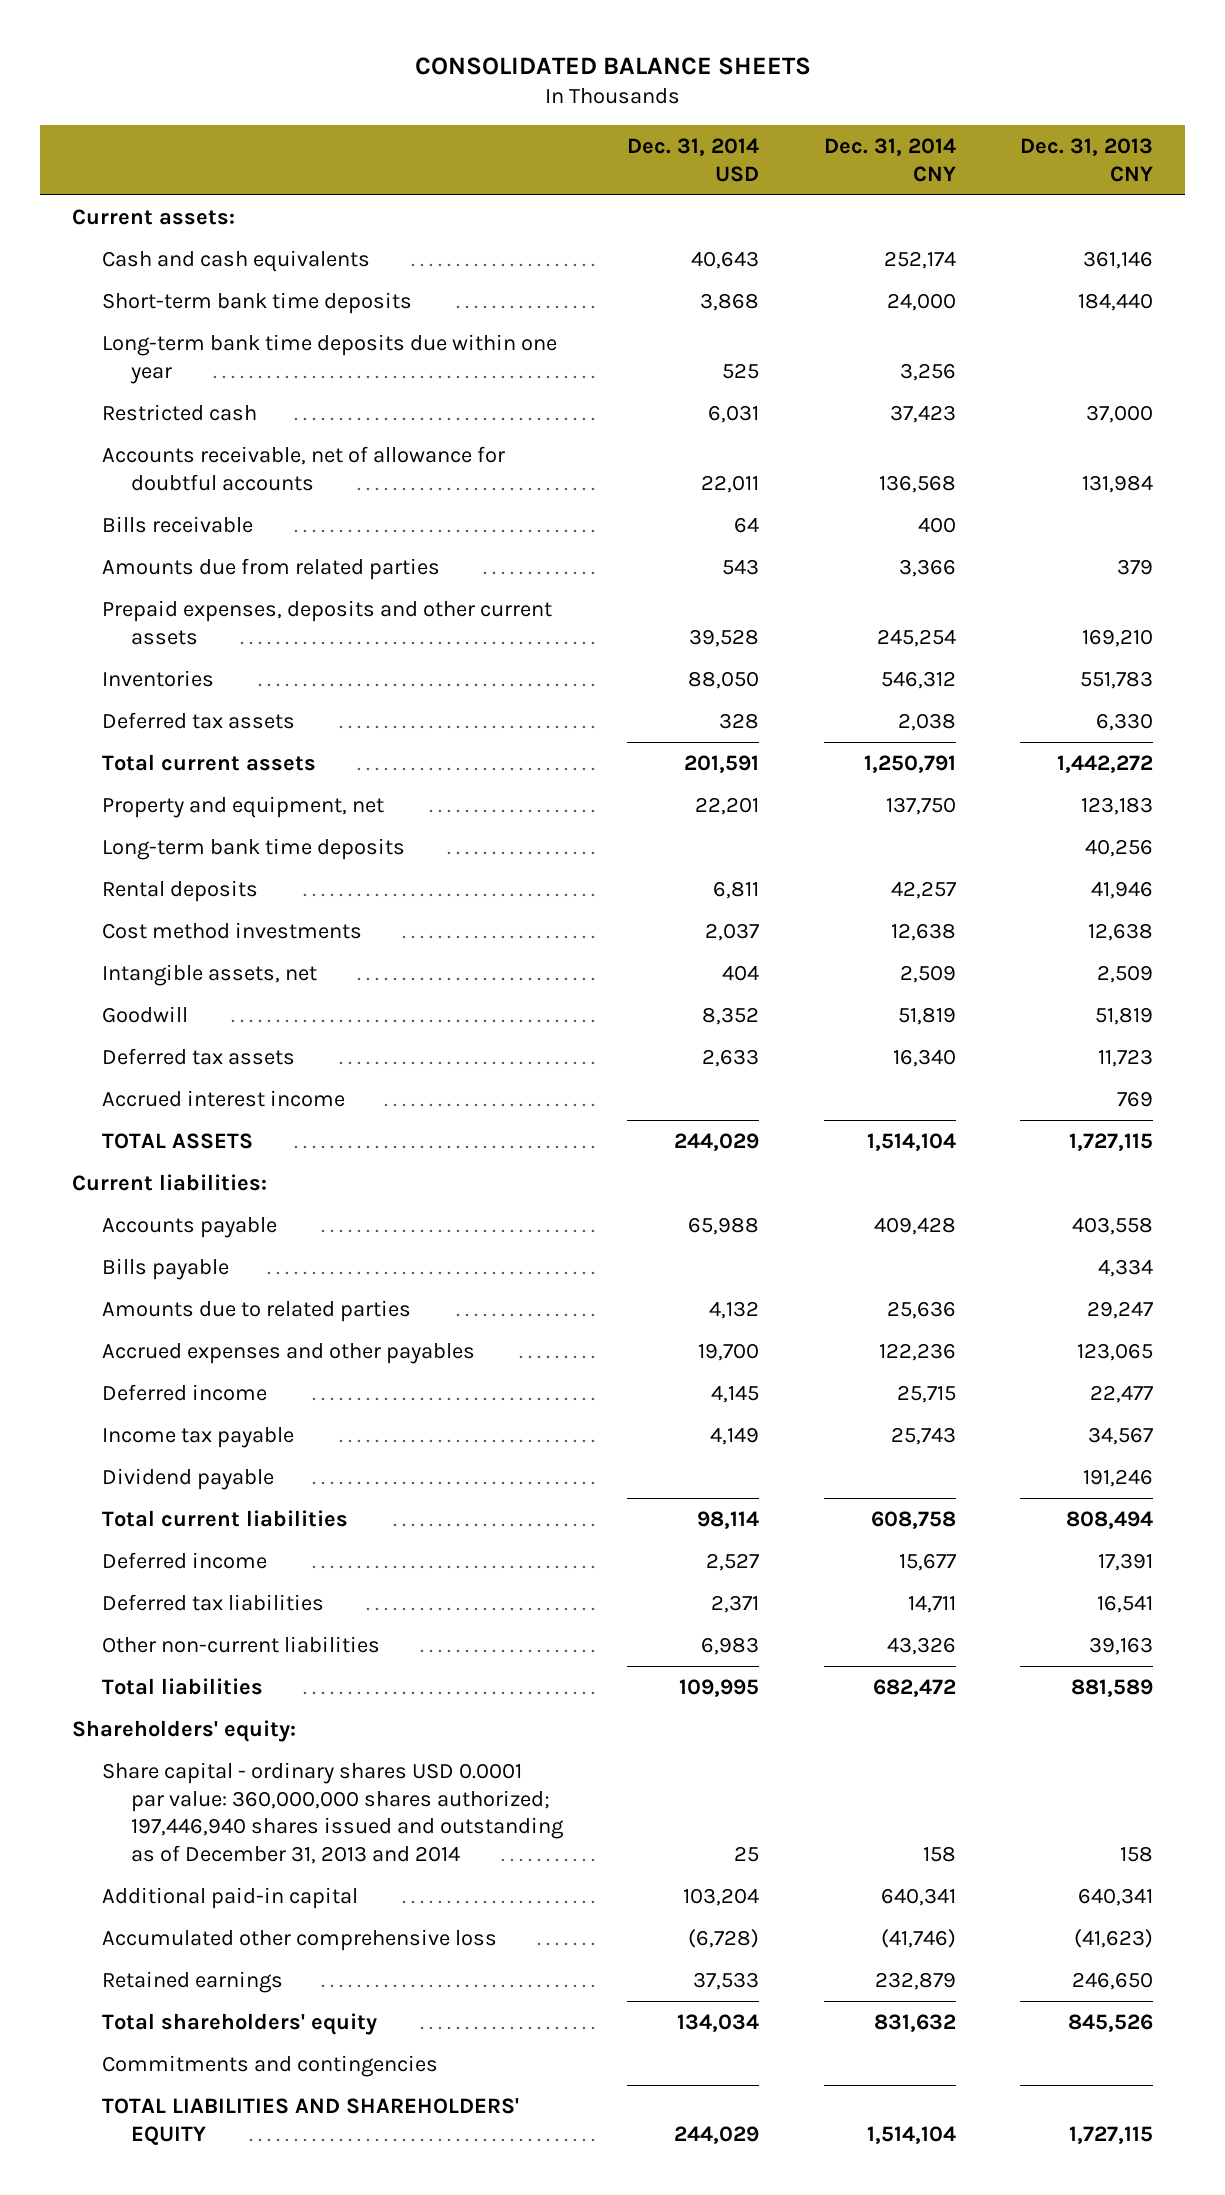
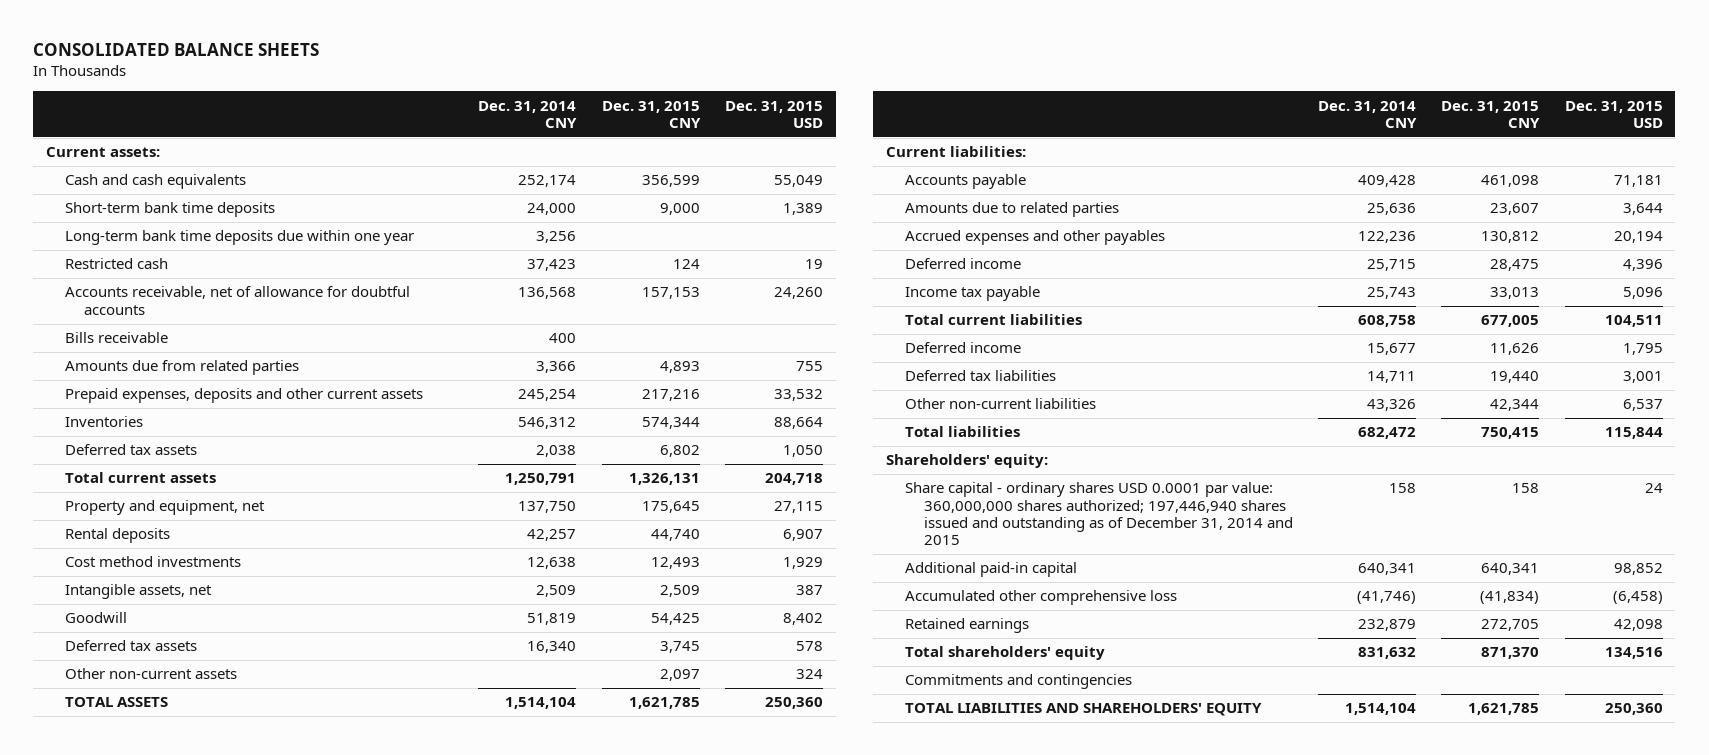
- | Dec. 31, 2014 USD | Dec. 31, 2014 CNY | Dec. 31, 2013 CNY
+ | Dec. 31, 2014 CNY | Dec. 31, 2015 CNY | Dec. 31, 2015 USD
- Long-term bank time deposits | | | 40,256
- Accrued interest income | | | 769
+ Other non-current assets | | 2,097 | 324
- Bills payable | | | 4,334
- Dividend payable | | | 191,246
- Share capital - ordinary shares USD 0.0001 par value: 360,000,000 shares authorized; 197,446,940 shares issued and outstanding as of December 31, 2013 and 2014 | 25 | 158 | 158
+ Share capital - ordinary shares USD 0.0001 par value: 360,000,000 shares authorized; 197,446,940 shares issued and outstanding as of December 31, 2014 and 2015 | 158 | 158 | 24

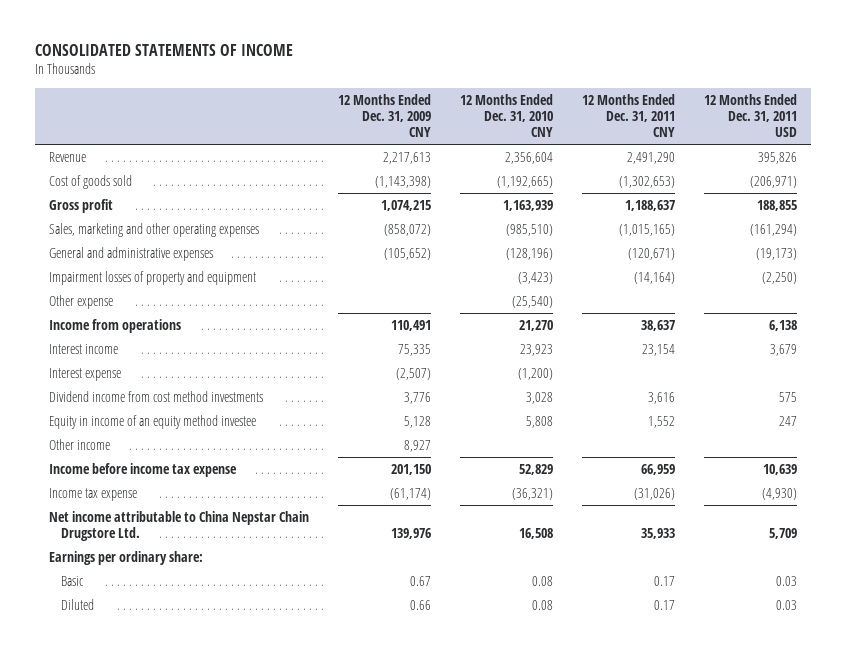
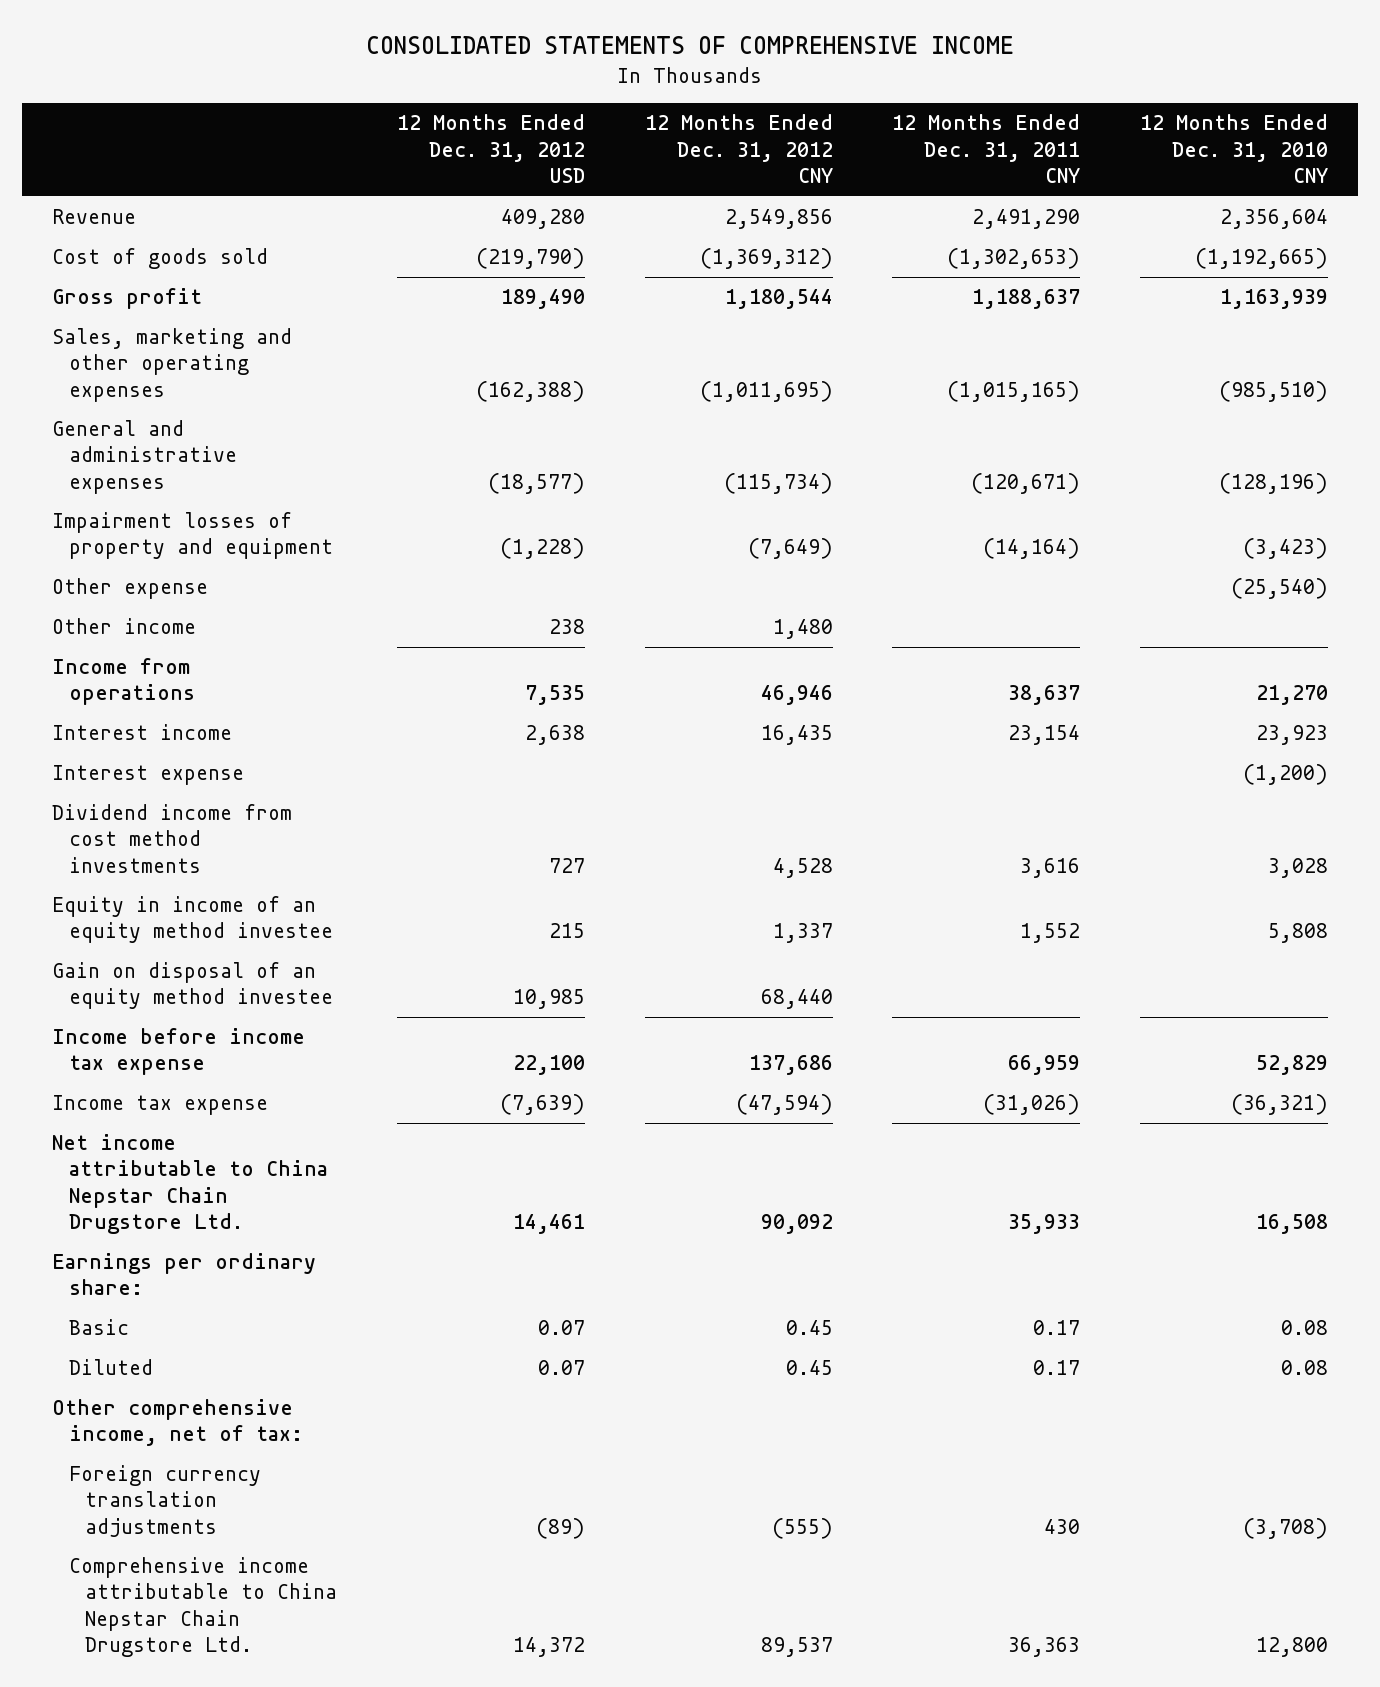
- CONSOLIDATED STATEMENTS OF INCOME
+ CONSOLIDATED STATEMENTS OF COMPREHENSIVE INCOME
- | 12 Months Ended Dec. 31, 2009 CNY | 12 Months Ended Dec. 31, 2010 CNY | 12 Months Ended Dec. 31, 2011 CNY | 12 Months Ended Dec. 31, 2011 USD
+ | 12 Months Ended Dec. 31, 2012 USD | 12 Months Ended Dec. 31, 2012 CNY | 12 Months Ended Dec. 31, 2011 CNY | 12 Months Ended Dec. 31, 2010 CNY
moved up: Other income | 238 | 1,480 | |
+ Gain on disposal of an equity method investee | 10,985 | 68,440 | |
+ Other comprehensive income, net of tax:
+ Foreign currency translation adjustments | (89) | (555) | 430 | (3,708)
+ Comprehensive income attributable to China Nepstar Chain Drugstore Ltd. | 14,372 | 89,537 | 36,363 | 12,800

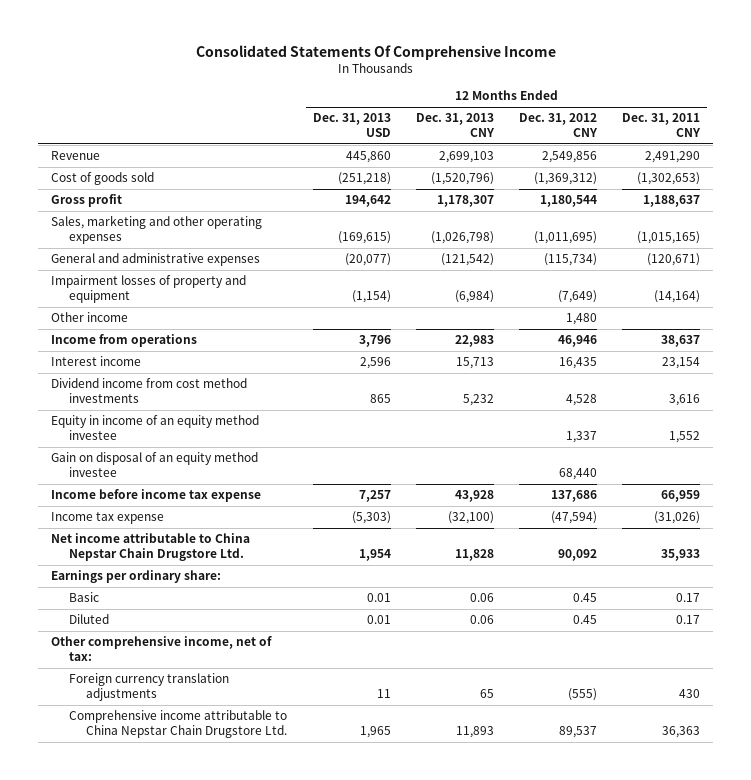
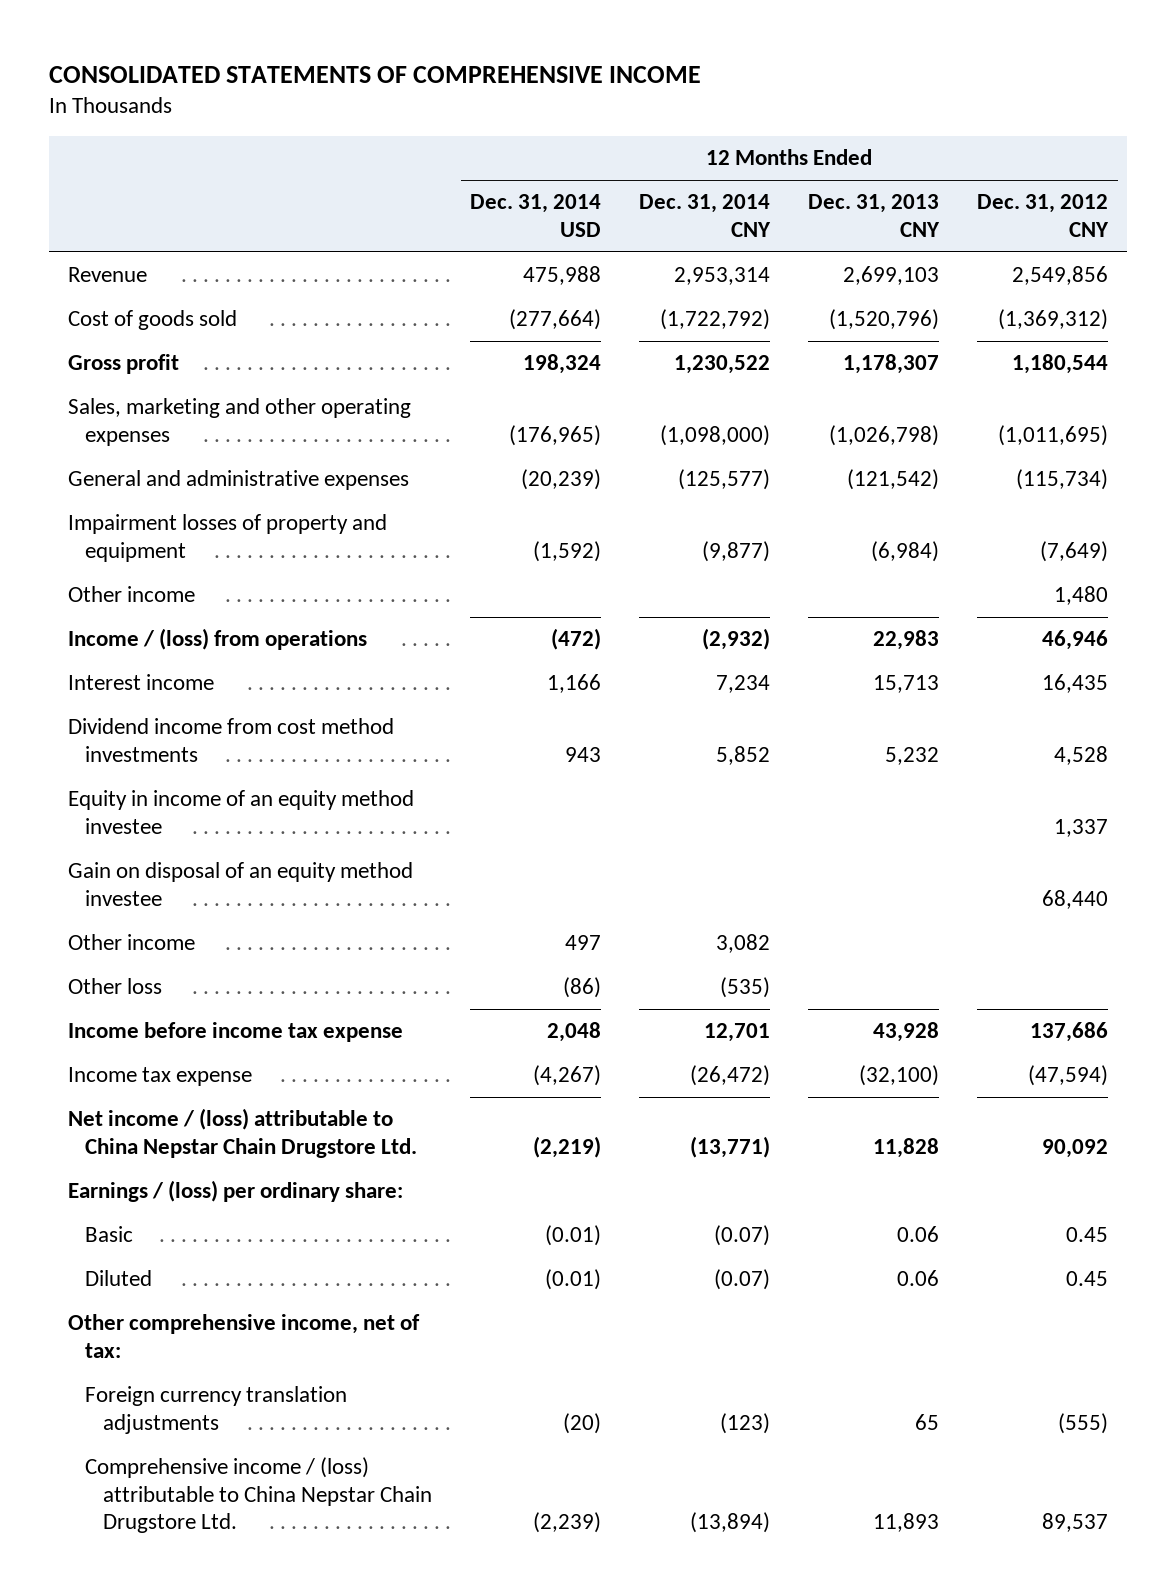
- Consolidated Statements Of Comprehensive Income
+ CONSOLIDATED STATEMENTS OF COMPREHENSIVE INCOME
- | 12 Months Ended Dec. 31, 2013 USD | 12 Months Ended Dec. 31, 2013 CNY | 12 Months Ended Dec. 31, 2012 CNY | 12 Months Ended Dec. 31, 2011 CNY
+ | 12 Months Ended Dec. 31, 2014 USD | 12 Months Ended Dec. 31, 2014 CNY | 12 Months Ended Dec. 31, 2013 CNY | 12 Months Ended Dec. 31, 2012 CNY
- Income from operations | 3,796 | 22,983 | 46,946 | 38,637
+ Income / (loss) from operations | (472) | (2,932) | 22,983 | 46,946
+ Other income | 497 | 3,082 | |
+ Other loss | (86) | (535) | |
- Net income attributable to China Nepstar Chain Drugstore Ltd. | 1,954 | 11,828 | 90,092 | 35,933
- Earnings per ordinary share:
+ Net income / (loss) attributable to China Nepstar Chain Drugstore Ltd. | (2,219) | (13,771) | 11,828 | 90,092
+ Earnings / (loss) per ordinary share:
- Comprehensive income attributable to China Nepstar Chain Drugstore Ltd. | 1,965 | 11,893 | 89,537 | 36,363
+ Comprehensive income / (loss) attributable to China Nepstar Chain Drugstore Ltd. | (2,239) | (13,894) | 11,893 | 89,537

